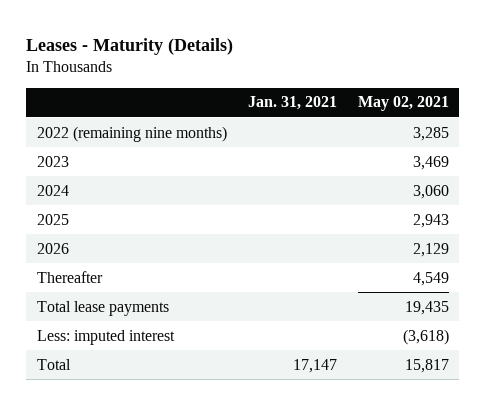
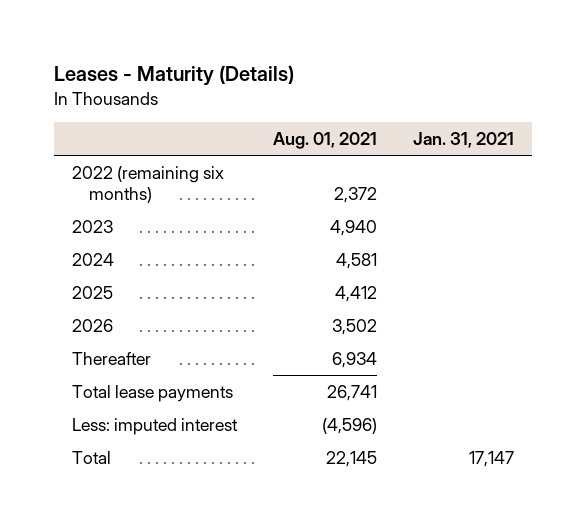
- | Jan. 31, 2021 | May 02, 2021
+ | Aug. 01, 2021 | Jan. 31, 2021
- 2022 (remaining nine months) | | 3,285
+ 2022 (remaining six months) | 2,372 |

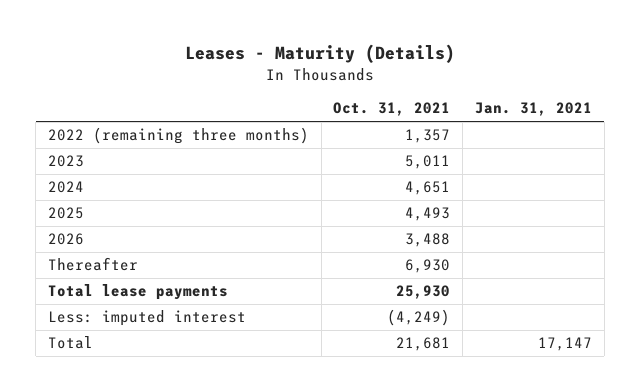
- | Aug. 01, 2021 | Jan. 31, 2021
+ | Oct. 31, 2021 | Jan. 31, 2021
- 2022 (remaining six months) | 2,372 |
+ 2022 (remaining three months) | 1,357 |

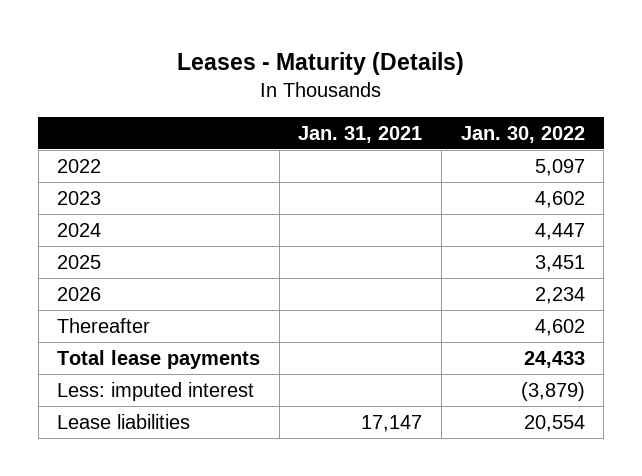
- | Oct. 31, 2021 | Jan. 31, 2021
+ | Jan. 31, 2021 | Jan. 30, 2022
- 2022 (remaining three months) | 1,357 |
+ 2022 | | 5,097
- Total | 21,681 | 17,147
+ Lease liabilities | 17,147 | 20,554

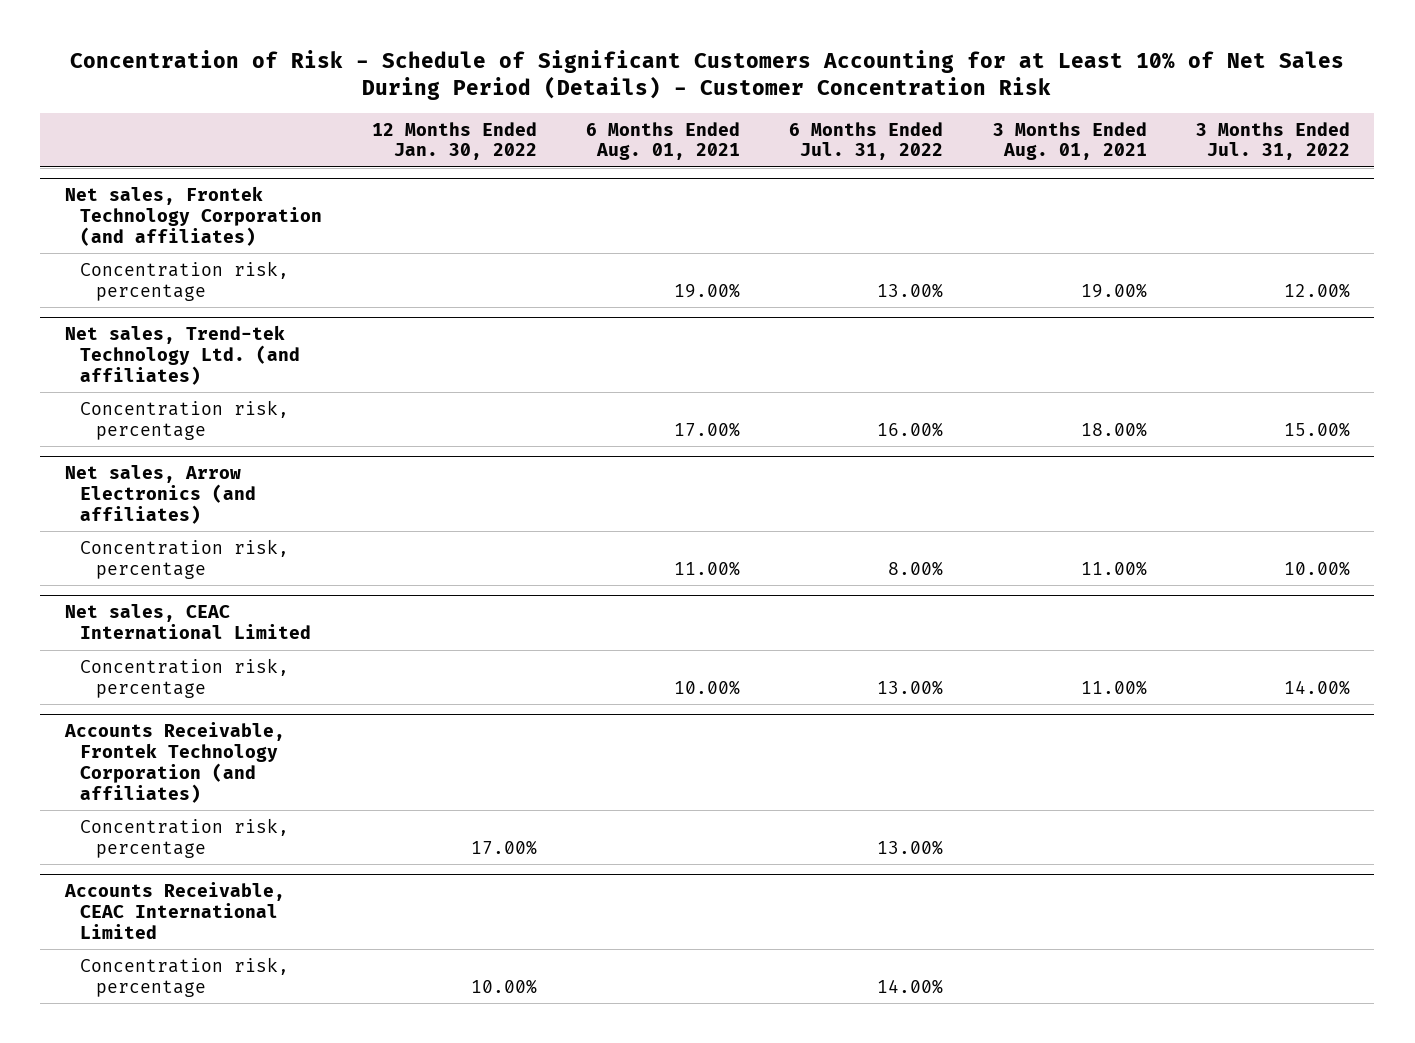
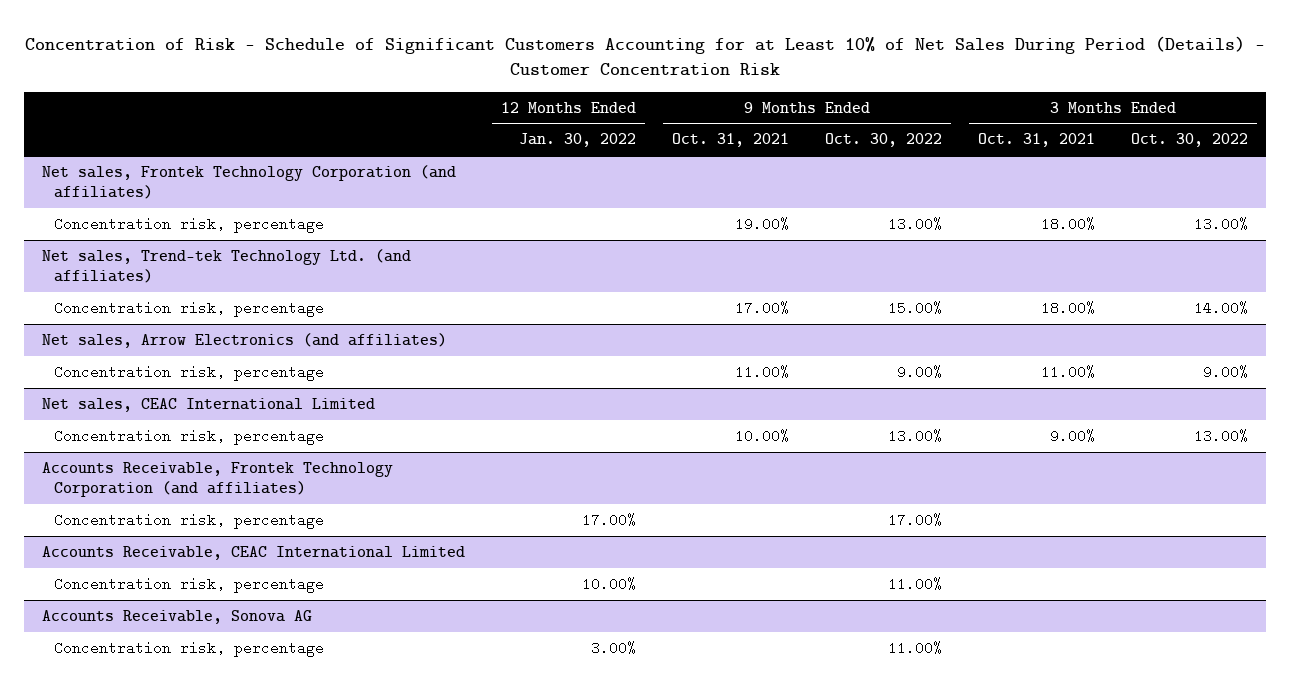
- | 12 Months Ended Jan. 30, 2022 | 6 Months Ended Aug. 01, 2021 | 6 Months Ended Jul. 31, 2022 | 3 Months Ended Aug. 01, 2021 | 3 Months Ended Jul. 31, 2022
+ | 12 Months Ended Jan. 30, 2022 | 9 Months Ended Oct. 31, 2021 | 9 Months Ended Oct. 30, 2022 | 3 Months Ended Oct. 31, 2021 | 3 Months Ended Oct. 30, 2022
+ Accounts Receivable, Sonova AG
+ Concentration risk, percentage | 3.00% | | 11.00% | |

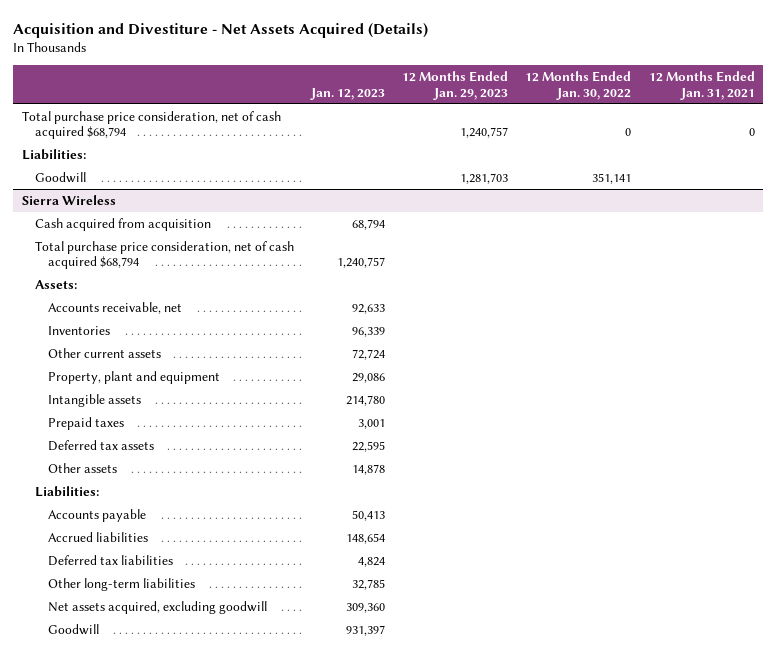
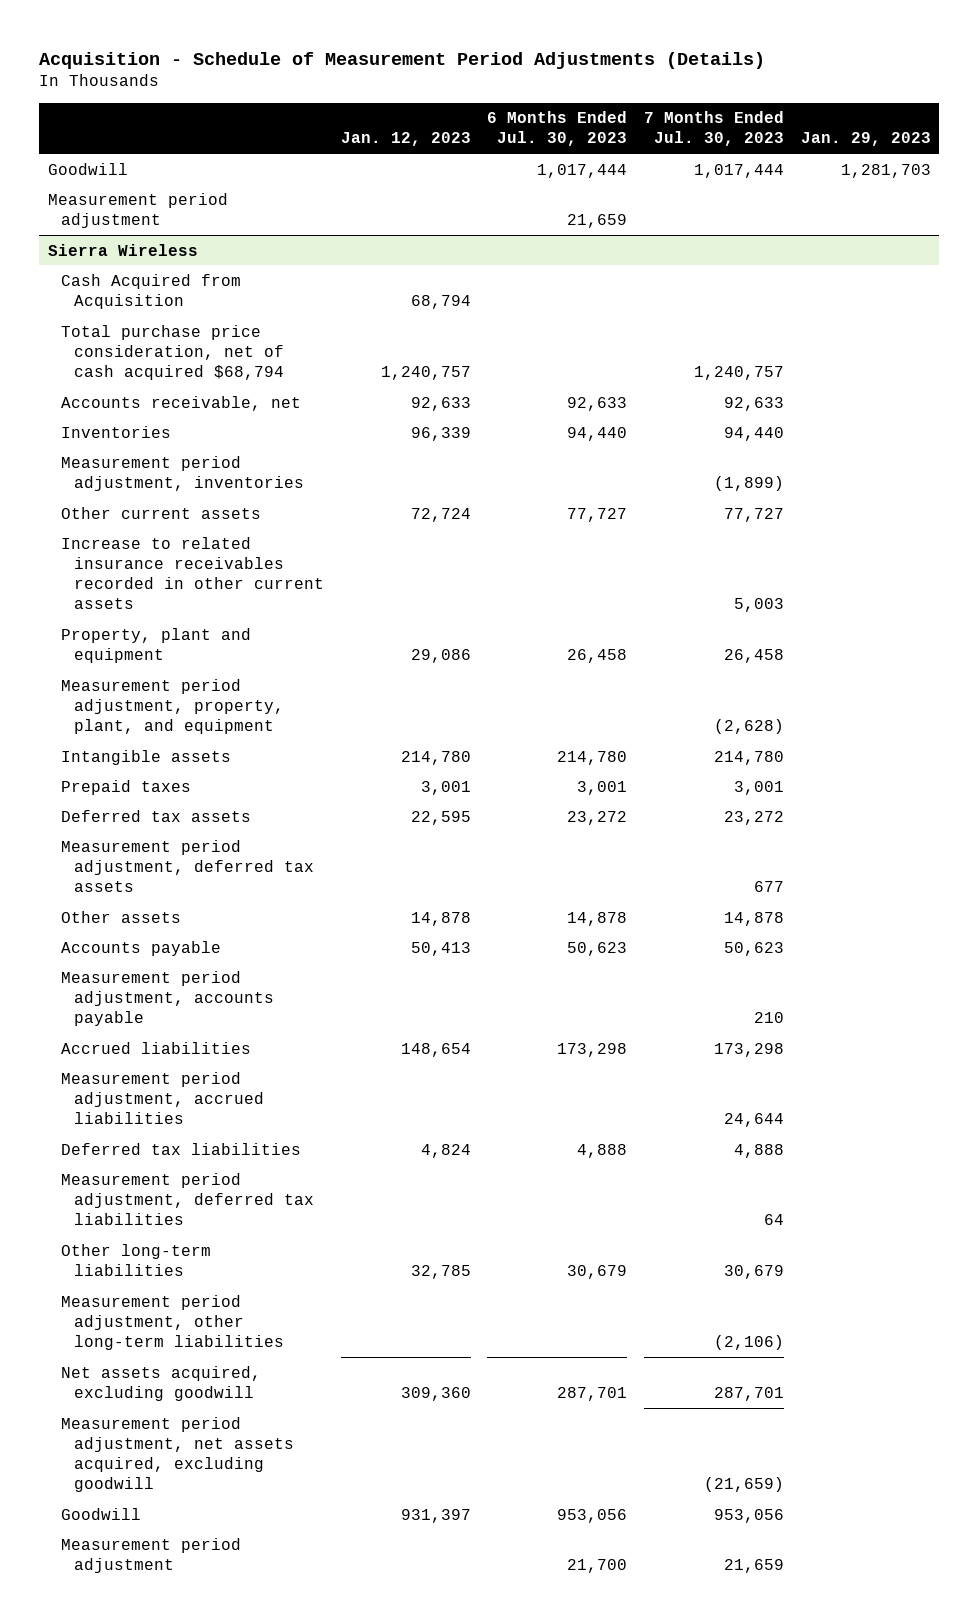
- Acquisition and Divestiture - Net Assets Acquired (Details)
+ Acquisition - Schedule of Measurement Period Adjustments (Details)
- | Jan. 12, 2023 | 12 Months Ended Jan. 29, 2023 | 12 Months Ended Jan. 30, 2022 | 12 Months Ended Jan. 31, 2021
+ | Jan. 12, 2023 | 6 Months Ended Jul. 30, 2023 | 7 Months Ended Jul. 30, 2023 | Jan. 29, 2023
- Total purchase price consideration, net of cash acquired $68,794 | | 1,240,757 | 0 | 0
- Liabilities:
+ Measurement period adjustment | | 21,659 | |
@ Sierra Wireless
- Cash acquired from acquisition | 68,794 | | |
+ Cash Acquired from Acquisition | 68,794 | | |
- Assets:
+ Measurement period adjustment, inventories | | | (1,899) |
+ Increase to related insurance receivables recorded in other current assets | | | 5,003 |
+ Measurement period adjustment, property, plant, and equipment | | | (2,628) |
+ Measurement period adjustment, deferred tax assets | | | 677 |
- Liabilities:
+ Measurement period adjustment, accounts payable | | | 210 |
+ Measurement period adjustment, accrued liabilities | | | 24,644 |
+ Measurement period adjustment, deferred tax liabilities | | | 64 |
+ Measurement period adjustment, other long-term liabilities | | | (2,106) |
+ Measurement period adjustment, net assets acquired, excluding goodwill | | | (21,659) |
+ Measurement period adjustment | | 21,700 | 21,659 |

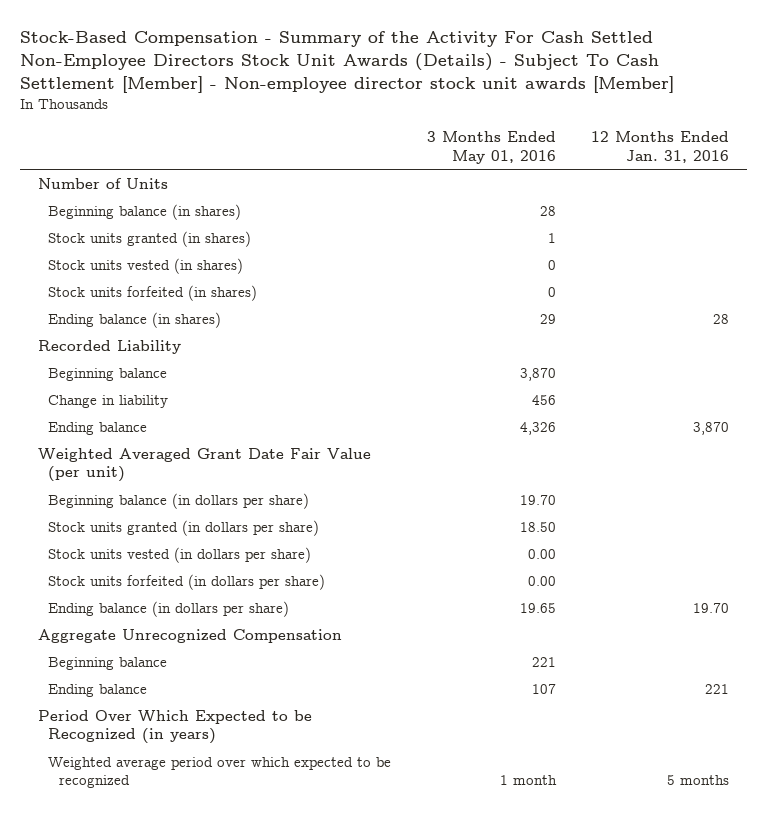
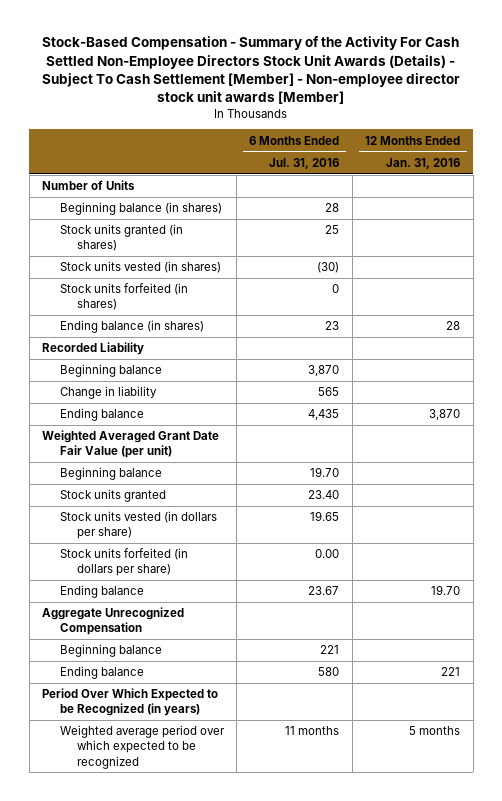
- | 3 Months Ended May 01, 2016 | 12 Months Ended Jan. 31, 2016
+ | 6 Months Ended Jul. 31, 2016 | 12 Months Ended Jan. 31, 2016
- Beginning balance (in dollars per share) | 19.70 |
- Stock units granted (in dollars per share) | 18.50 |
+ Beginning balance | 19.70 |
+ Stock units granted | 23.40 |
- Ending balance (in dollars per share) | 19.65 | 19.70
+ Ending balance | 23.67 | 19.70

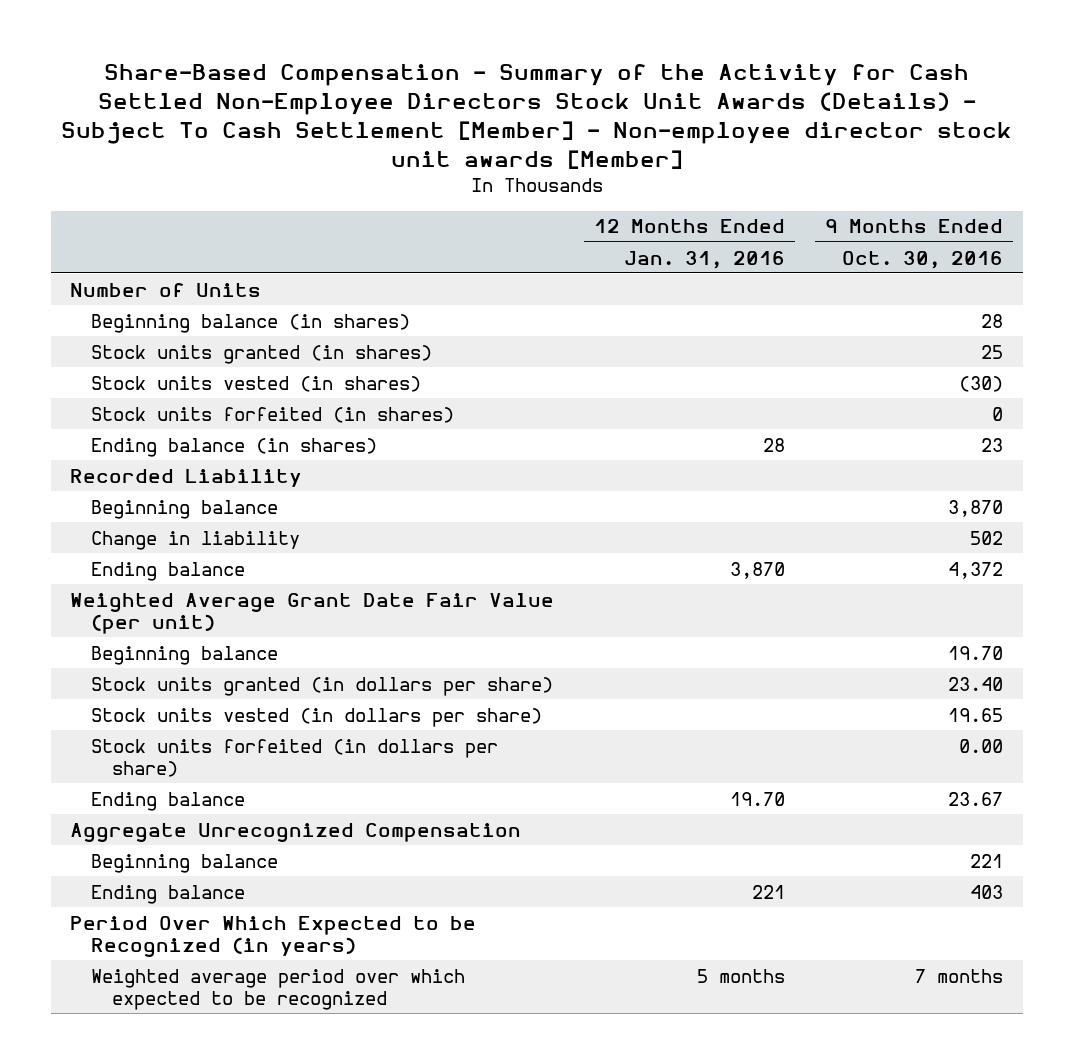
- Stock-Based Compensation - Summary of the Activity For Cash Settled Non-Employee Directors Stock Unit Awards (Details) - Subject To Cash Settlement [Member] - Non-employee director stock unit awards [Member]
+ Share-Based Compensation - Summary of the Activity for Cash Settled Non-Employee Directors Stock Unit Awards (Details) - Subject To Cash Settlement [Member] - Non-employee director stock unit awards [Member]
- | 6 Months Ended Jul. 31, 2016 | 12 Months Ended Jan. 31, 2016
+ | 12 Months Ended Jan. 31, 2016 | 9 Months Ended Oct. 30, 2016
- Weighted Averaged Grant Date Fair Value (per unit)
+ Weighted Average Grant Date Fair Value (per unit)
- Stock units granted | 23.40 |
+ Stock units granted (in dollars per share) | | 23.40

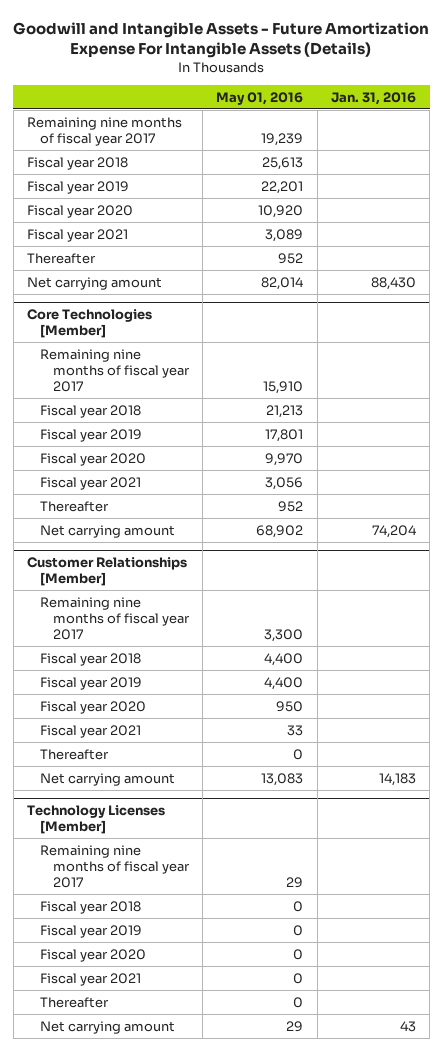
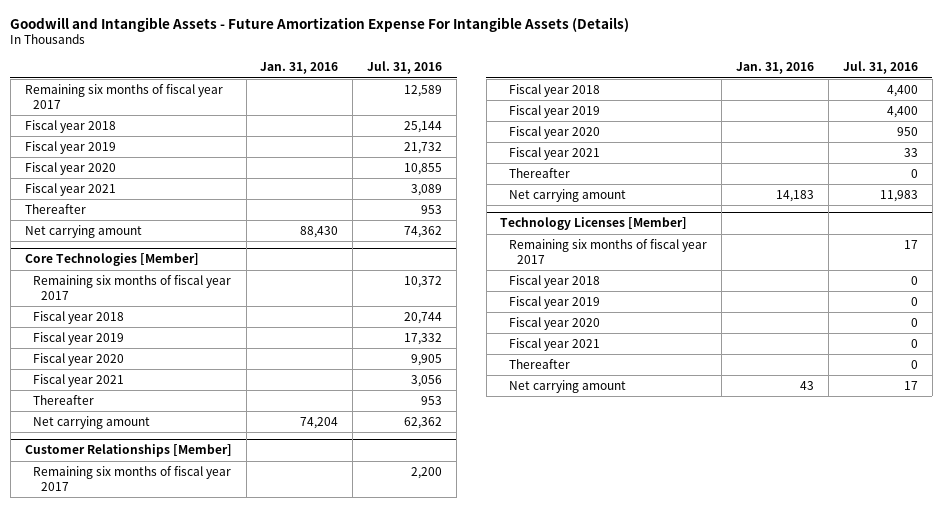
- | May 01, 2016 | Jan. 31, 2016
+ | Jan. 31, 2016 | Jul. 31, 2016
- Remaining nine months of fiscal year 2017 | 19,239 |
+ Remaining six months of fiscal year 2017 | | 12,589
@ Core Technologies [Member]
- Remaining nine months of fiscal year 2017 | 15,910 |
+ Remaining six months of fiscal year 2017 | | 10,372
@ Customer Relationships [Member]
- Remaining nine months of fiscal year 2017 | 3,300 |
+ Remaining six months of fiscal year 2017 | | 2,200
@ Technology Licenses [Member]
- Remaining nine months of fiscal year 2017 | 29 |
+ Remaining six months of fiscal year 2017 | | 17

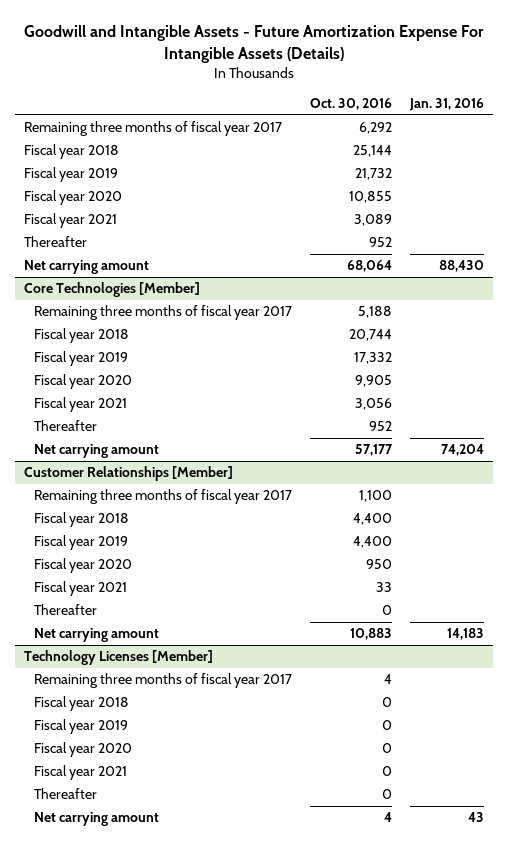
- | Jan. 31, 2016 | Jul. 31, 2016
+ | Oct. 30, 2016 | Jan. 31, 2016
- Remaining six months of fiscal year 2017 | | 12,589
+ Remaining three months of fiscal year 2017 | 6,292 |
@ Core Technologies [Member]
- Remaining six months of fiscal year 2017 | | 10,372
+ Remaining three months of fiscal year 2017 | 5,188 |
@ Customer Relationships [Member]
- Remaining six months of fiscal year 2017 | | 2,200
+ Remaining three months of fiscal year 2017 | 1,100 |
@ Technology Licenses [Member]
- Remaining six months of fiscal year 2017 | | 17
+ Remaining three months of fiscal year 2017 | 4 |

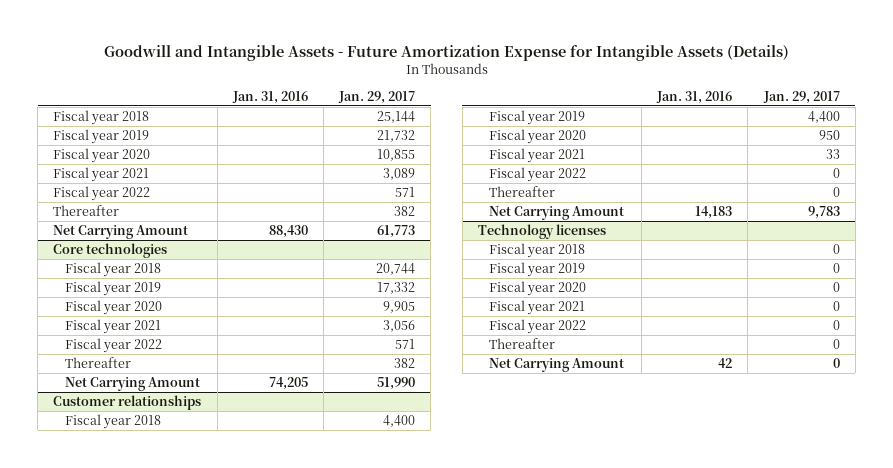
- Goodwill and Intangible Assets - Future Amortization Expense For Intangible Assets (Details)
+ Goodwill and Intangible Assets - Future Amortization Expense for Intangible Assets (Details)
- | Oct. 30, 2016 | Jan. 31, 2016
+ | Jan. 31, 2016 | Jan. 29, 2017
- Remaining three months of fiscal year 2017 | 6,292 |
+ Fiscal year 2022 | | 571
- Net carrying amount | 68,064 | 88,430
- Core Technologies [Member]
- Remaining three months of fiscal year 2017 | 5,188 |
+ Net Carrying Amount | 88,430 | 61,773
+ Core technologies
+ Fiscal year 2022 | | 571
- Net carrying amount | 57,177 | 74,204
- Customer Relationships [Member]
- Remaining three months of fiscal year 2017 | 1,100 |
+ Net Carrying Amount | 74,205 | 51,990
+ Customer relationships
+ Fiscal year 2022 | | 0
- Net carrying amount | 10,883 | 14,183
- Technology Licenses [Member]
- Remaining three months of fiscal year 2017 | 4 |
+ Net Carrying Amount | 14,183 | 9,783
+ Technology licenses
+ Fiscal year 2022 | | 0
- Net carrying amount | 4 | 43
+ Net Carrying Amount | 42 | 0

